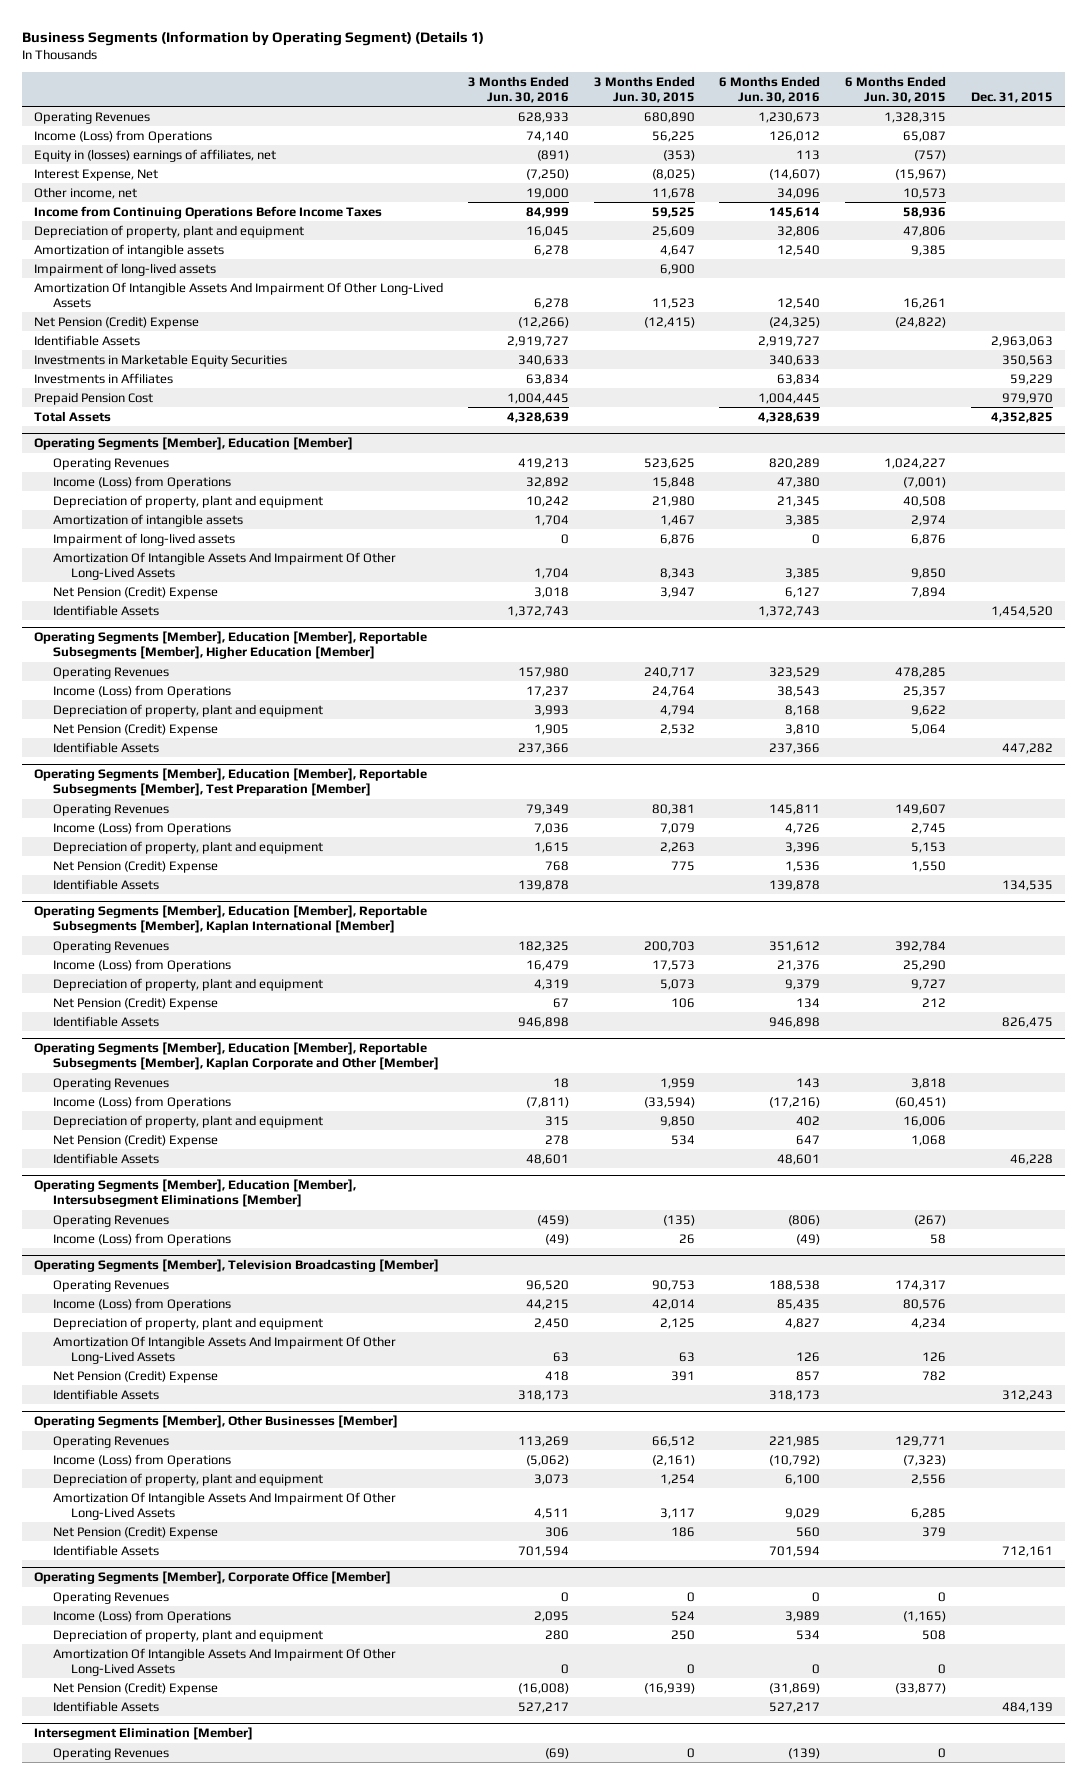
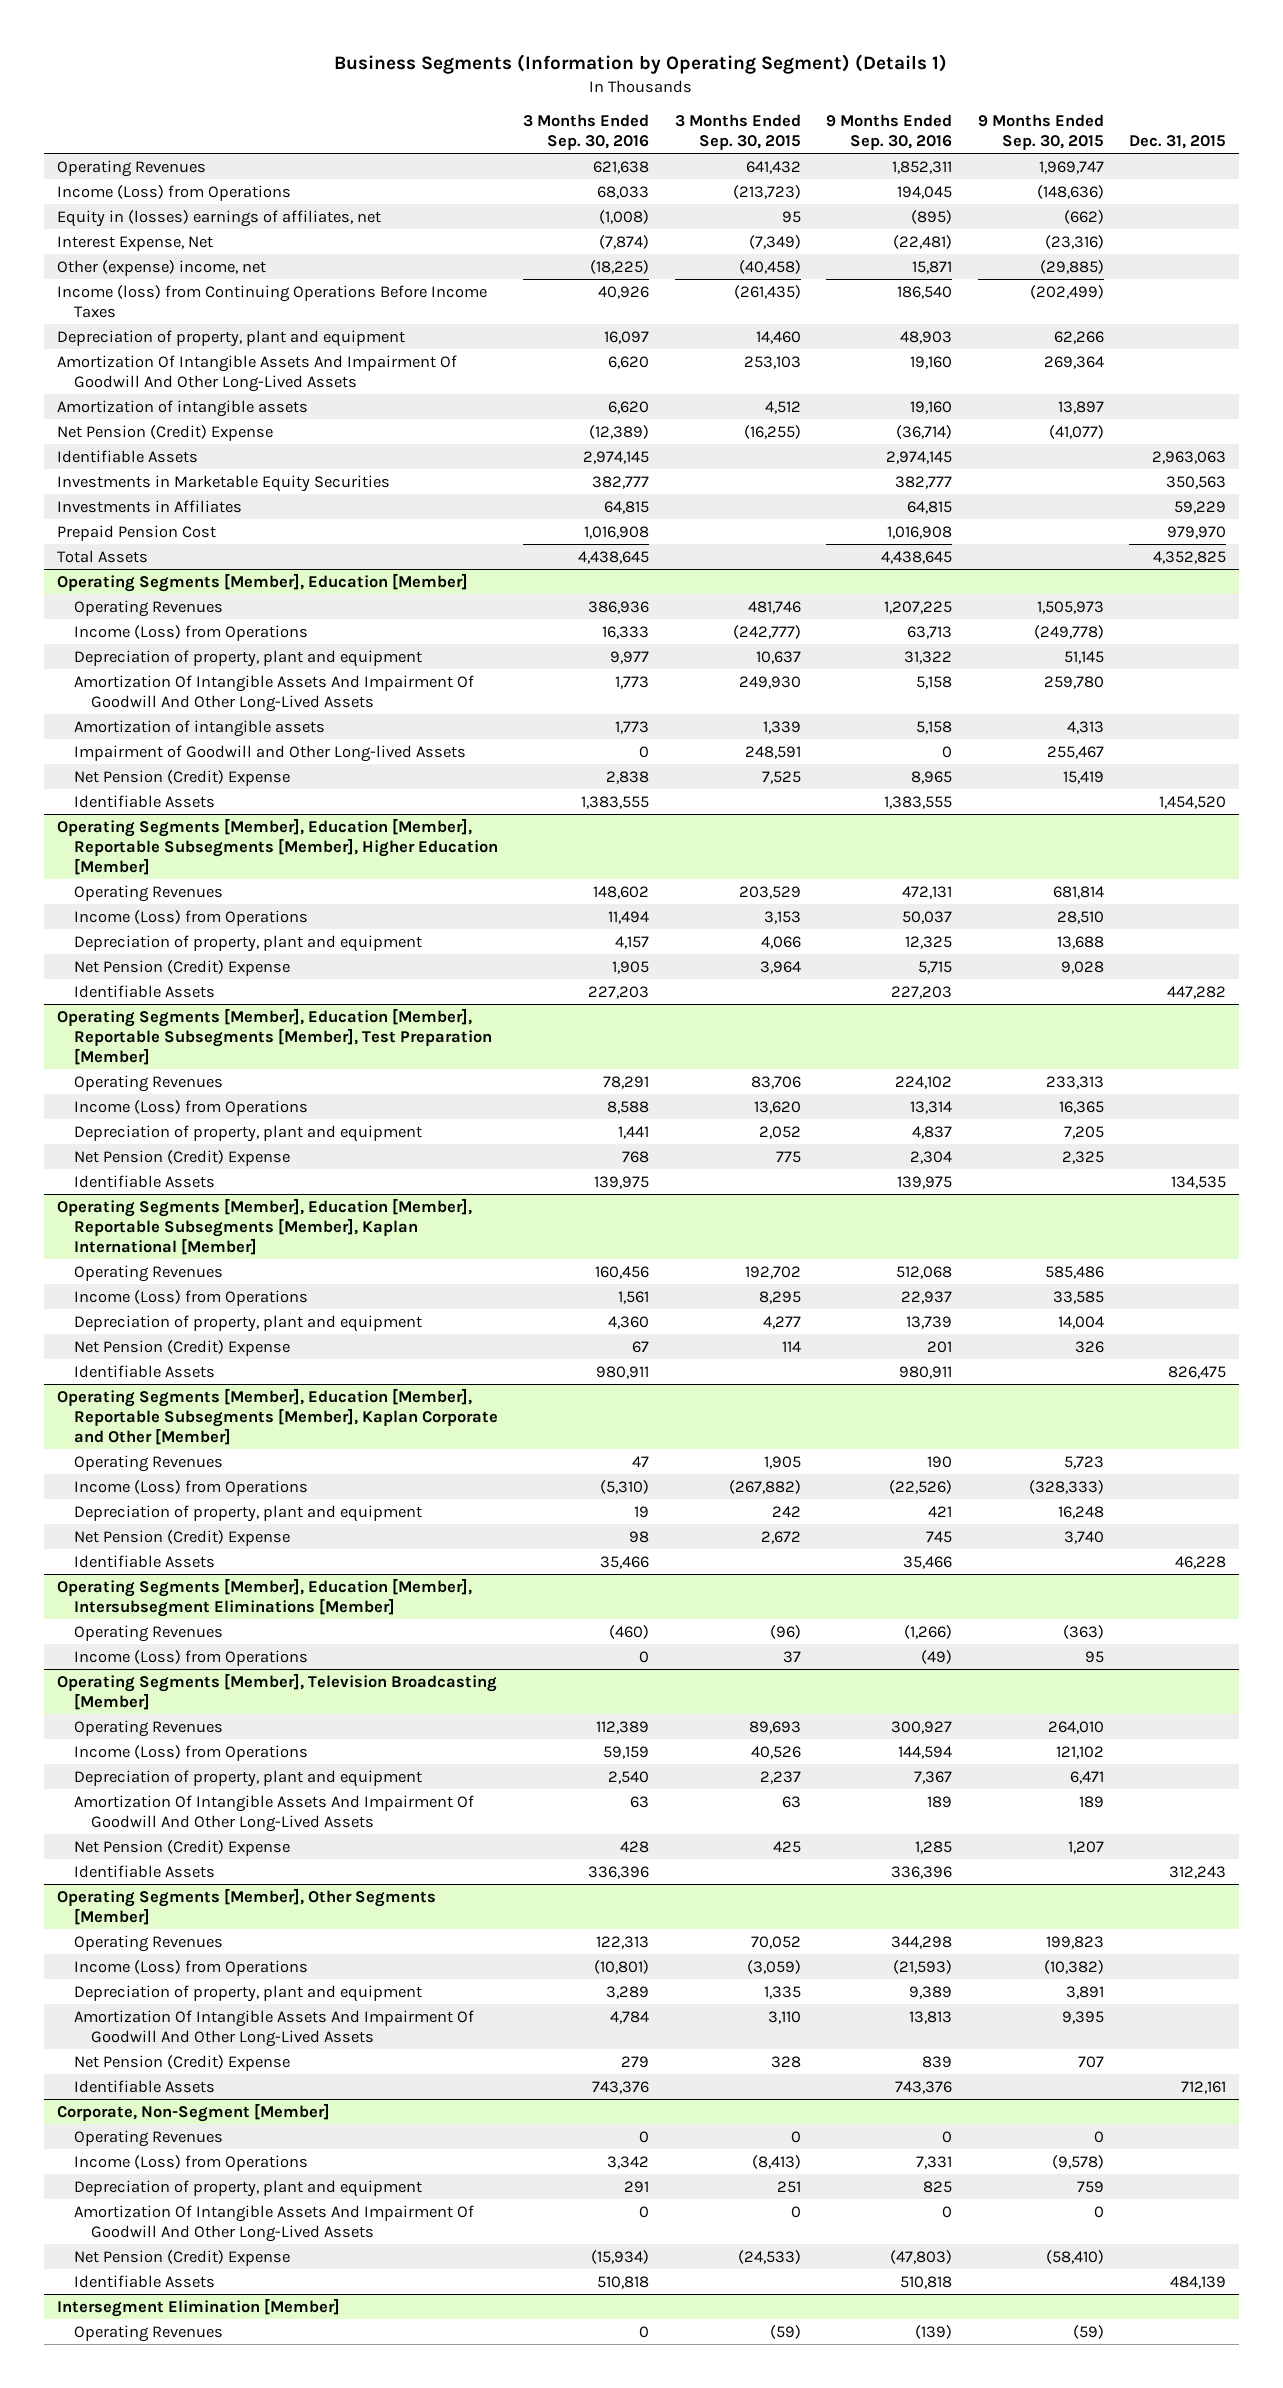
- | 3 Months Ended Jun. 30, 2016 | 3 Months Ended Jun. 30, 2015 | 6 Months Ended Jun. 30, 2016 | 6 Months Ended Jun. 30, 2015 | Dec. 31, 2015
+ | 3 Months Ended Sep. 30, 2016 | 3 Months Ended Sep. 30, 2015 | 9 Months Ended Sep. 30, 2016 | 9 Months Ended Sep. 30, 2015 | Dec. 31, 2015
- Other income, net | 19,000 | 11,678 | 34,096 | 10,573 |
- Income from Continuing Operations Before Income Taxes | 84,999 | 59,525 | 145,614 | 58,936 |
+ Other (expense) income, net | (18,225) | (40,458) | 15,871 | (29,885) |
+ Income (loss) from Continuing Operations Before Income Taxes | 40,926 | (261,435) | 186,540 | (202,499) |
+ Amortization Of Intangible Assets And Impairment Of Goodwill And Other Long-Lived Assets | 6,620 | 253,103 | 19,160 | 269,364 |
- Impairment of long-lived assets | | 6,900 | | |
- Amortization Of Intangible Assets And Impairment Of Other Long-Lived Assets | 6,278 | 11,523 | 12,540 | 16,261 |
@ Operating Segments [Member], Education [Member]
+ Amortization Of Intangible Assets And Impairment Of Goodwill And Other Long-Lived Assets | 1,773 | 249,930 | 5,158 | 259,780 |
- Impairment of long-lived assets | 0 | 6,876 | 0 | 6,876 |
- Amortization Of Intangible Assets And Impairment Of Other Long-Lived Assets | 1,704 | 8,343 | 3,385 | 9,850 |
+ Impairment of Goodwill and Other Long-lived Assets | 0 | 248,591 | 0 | 255,467 |
@ Operating Segments [Member], Television Broadcasting [Member]
- Amortization Of Intangible Assets And Impairment Of Other Long-Lived Assets | 63 | 63 | 126 | 126 |
+ Amortization Of Intangible Assets And Impairment Of Goodwill And Other Long-Lived Assets | 63 | 63 | 189 | 189 |
- Operating Segments [Member], Other Businesses [Member]
+ Operating Segments [Member], Other Segments [Member]
- Amortization Of Intangible Assets And Impairment Of Other Long-Lived Assets | 4,511 | 3,117 | 9,029 | 6,285 |
+ Amortization Of Intangible Assets And Impairment Of Goodwill And Other Long-Lived Assets | 4,784 | 3,110 | 13,813 | 9,395 |
- Operating Segments [Member], Corporate Office [Member]
+ Corporate, Non-Segment [Member]
- Amortization Of Intangible Assets And Impairment Of Other Long-Lived Assets | 0 | 0 | 0 | 0 |
+ Amortization Of Intangible Assets And Impairment Of Goodwill And Other Long-Lived Assets | 0 | 0 | 0 | 0 |

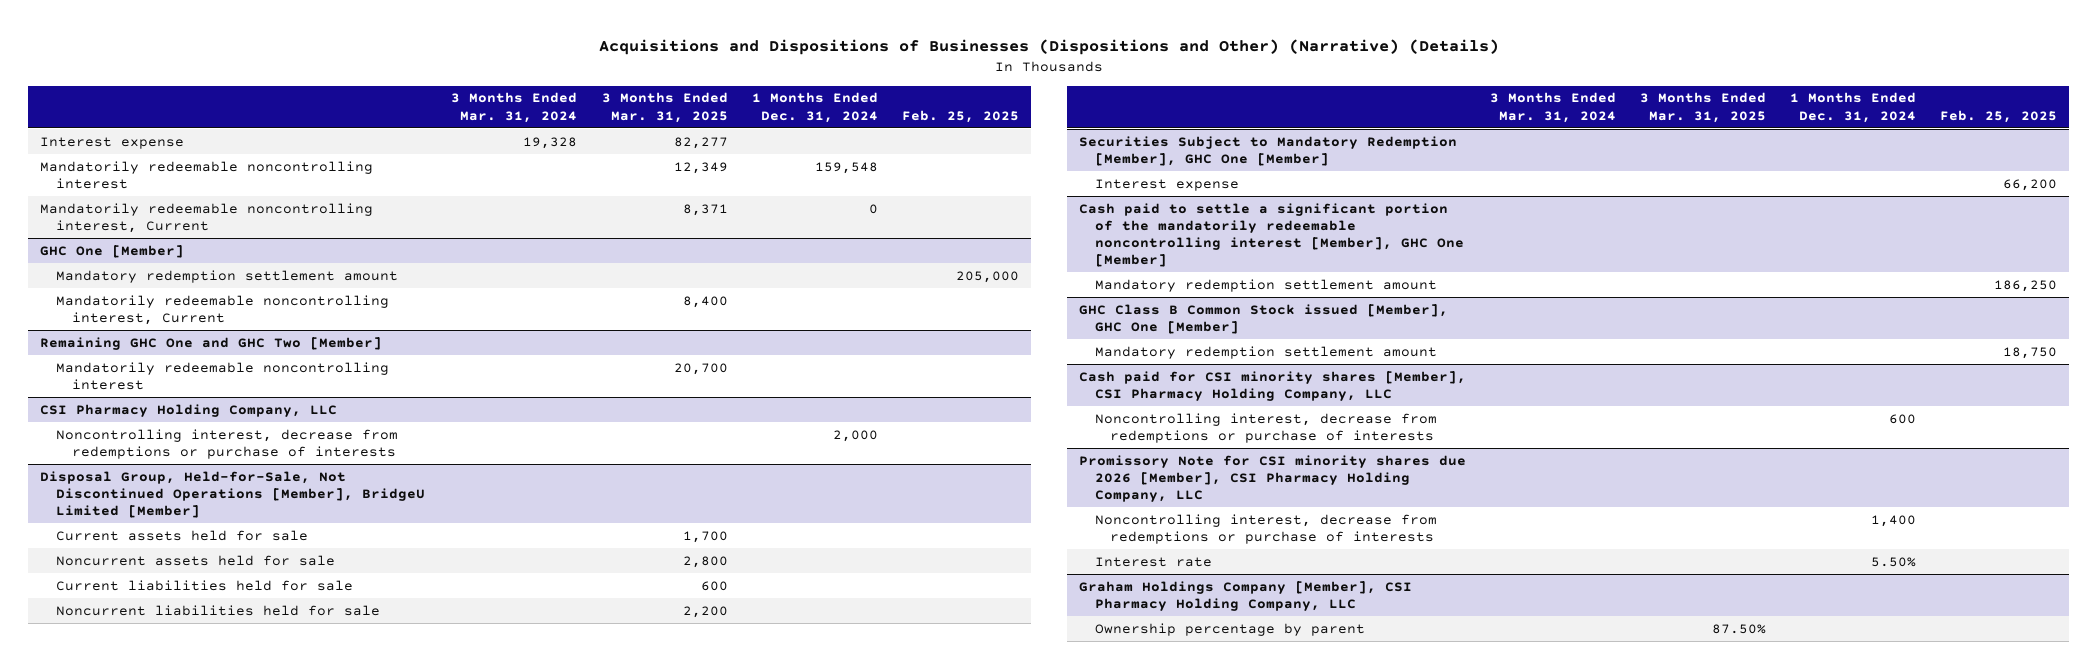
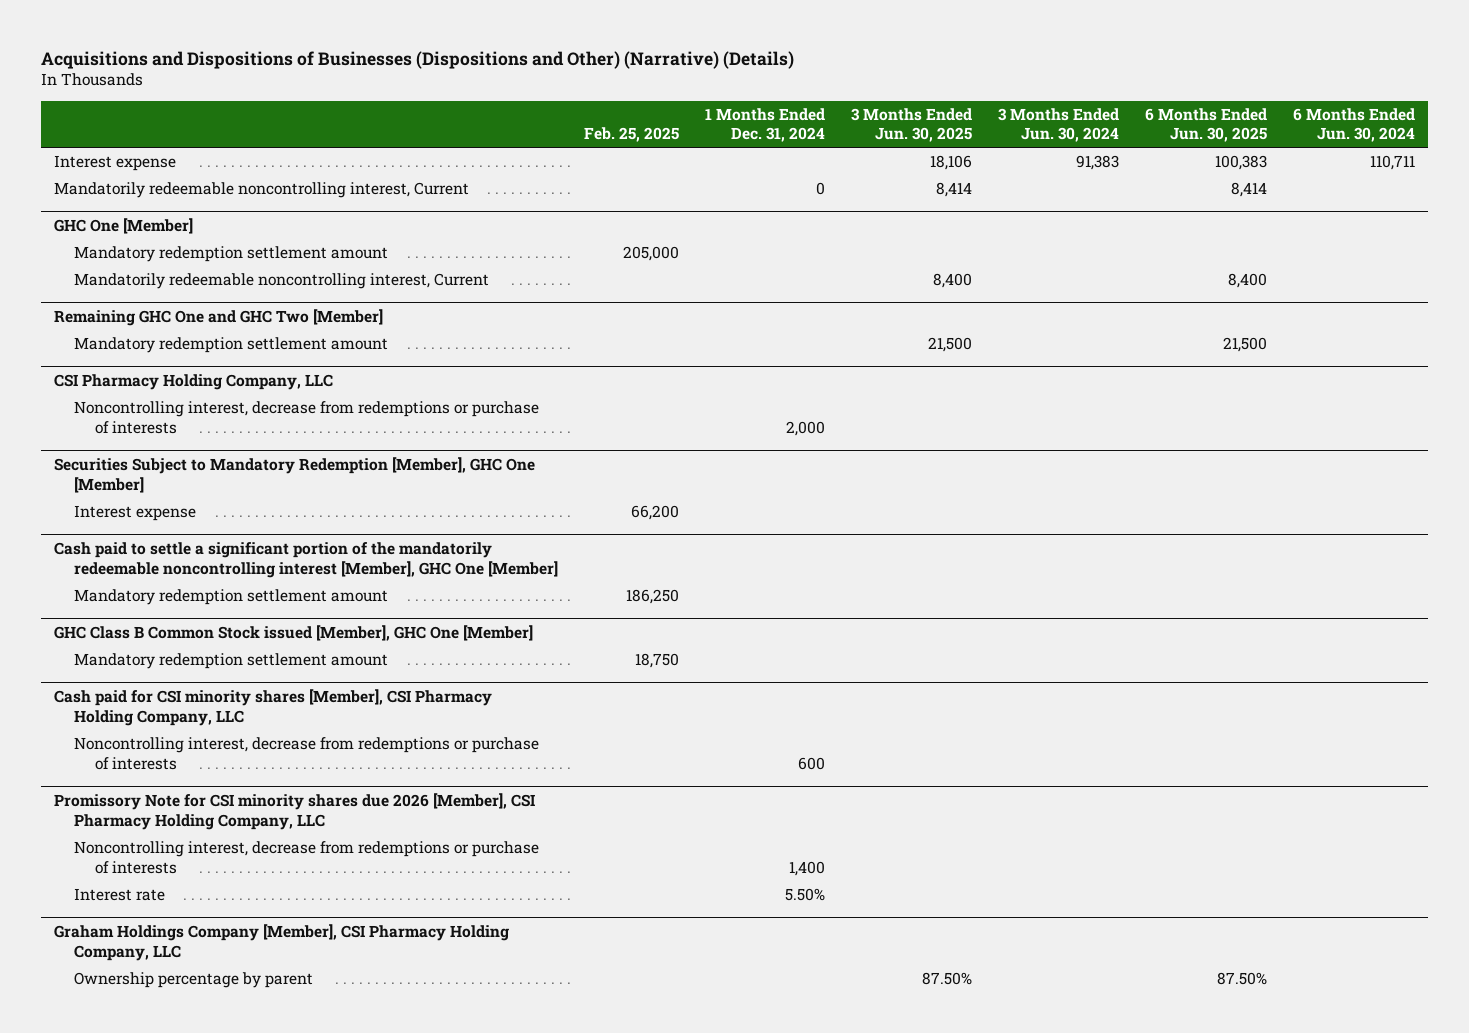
- | 3 Months Ended Mar. 31, 2024 | 3 Months Ended Mar. 31, 2025 | 1 Months Ended Dec. 31, 2024 | Feb. 25, 2025
+ | Feb. 25, 2025 | 1 Months Ended Dec. 31, 2024 | 3 Months Ended Jun. 30, 2025 | 3 Months Ended Jun. 30, 2024 | 6 Months Ended Jun. 30, 2025 | 6 Months Ended Jun. 30, 2024
- Mandatorily redeemable noncontrolling interest | | 12,349 | 159,548 |
@ Remaining GHC One and GHC Two [Member]
- Mandatorily redeemable noncontrolling interest | | 20,700 | |
+ Mandatory redemption settlement amount | | | 21,500 | | 21,500 |
- Disposal Group, Held-for-Sale, Not Discontinued Operations [Member], BridgeU Limited [Member]
- Current assets held for sale | | 1,700 | |
- Noncurrent assets held for sale | | 2,800 | |
- Current liabilities held for sale | | 600 | |
- Noncurrent liabilities held for sale | | 2,200 | |

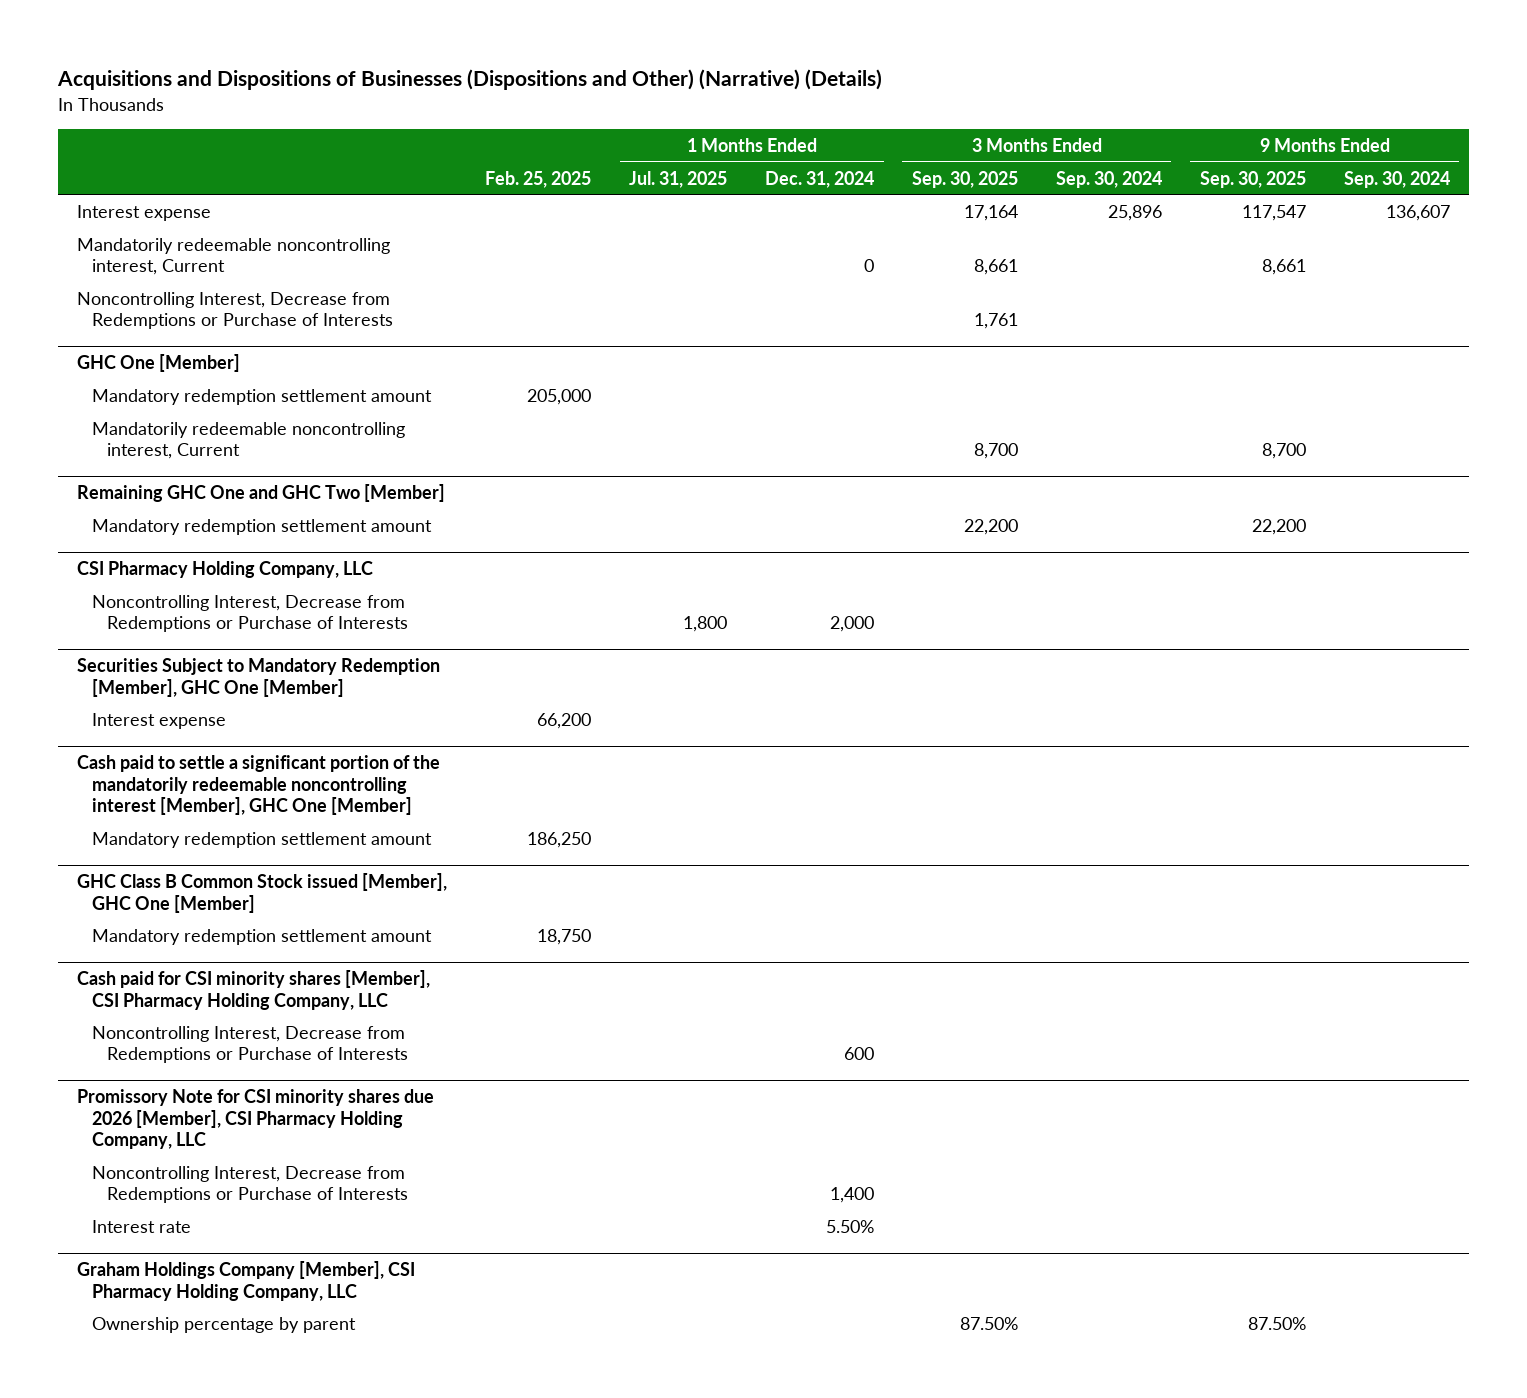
- | Feb. 25, 2025 | 1 Months Ended Dec. 31, 2024 | 3 Months Ended Jun. 30, 2025 | 3 Months Ended Jun. 30, 2024 | 6 Months Ended Jun. 30, 2025 | 6 Months Ended Jun. 30, 2024
+ | Feb. 25, 2025 | 1 Months Ended Jul. 31, 2025 | 1 Months Ended Dec. 31, 2024 | 3 Months Ended Sep. 30, 2025 | 3 Months Ended Sep. 30, 2024 | 9 Months Ended Sep. 30, 2025 | 9 Months Ended Sep. 30, 2024
+ Noncontrolling Interest, Decrease from Redemptions or Purchase of Interests | | | | 1,761 | | |
@ CSI Pharmacy Holding Company, LLC
- Noncontrolling interest, decrease from redemptions or purchase of interests | | 2,000 | | | |
+ Noncontrolling Interest, Decrease from Redemptions or Purchase of Interests | | 1,800 | 2,000 | | | |
@ Cash paid for CSI minority shares [Member], CSI Pharmacy Holding Company, LLC
- Noncontrolling interest, decrease from redemptions or purchase of interests | | 600 | | | |
+ Noncontrolling Interest, Decrease from Redemptions or Purchase of Interests | | | 600 | | | |
@ Promissory Note for CSI minority shares due 2026 [Member], CSI Pharmacy Holding Company, LLC
- Noncontrolling interest, decrease from redemptions or purchase of interests | | 1,400 | | | |
+ Noncontrolling Interest, Decrease from Redemptions or Purchase of Interests | | | 1,400 | | | |

